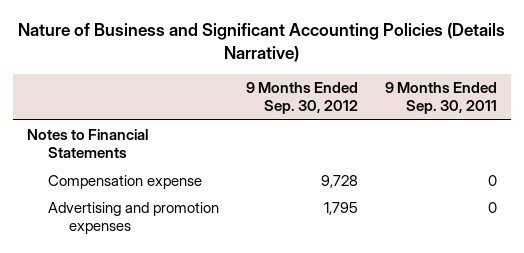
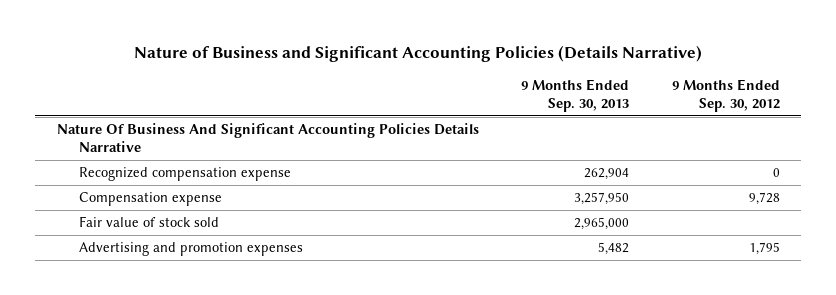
- | 9 Months Ended Sep. 30, 2012 | 9 Months Ended Sep. 30, 2011
+ | 9 Months Ended Sep. 30, 2013 | 9 Months Ended Sep. 30, 2012
- Notes to Financial Statements
+ Nature Of Business And Significant Accounting Policies Details Narrative
+ Recognized compensation expense | 262,904 | 0
+ Fair value of stock sold | 2,965,000 |

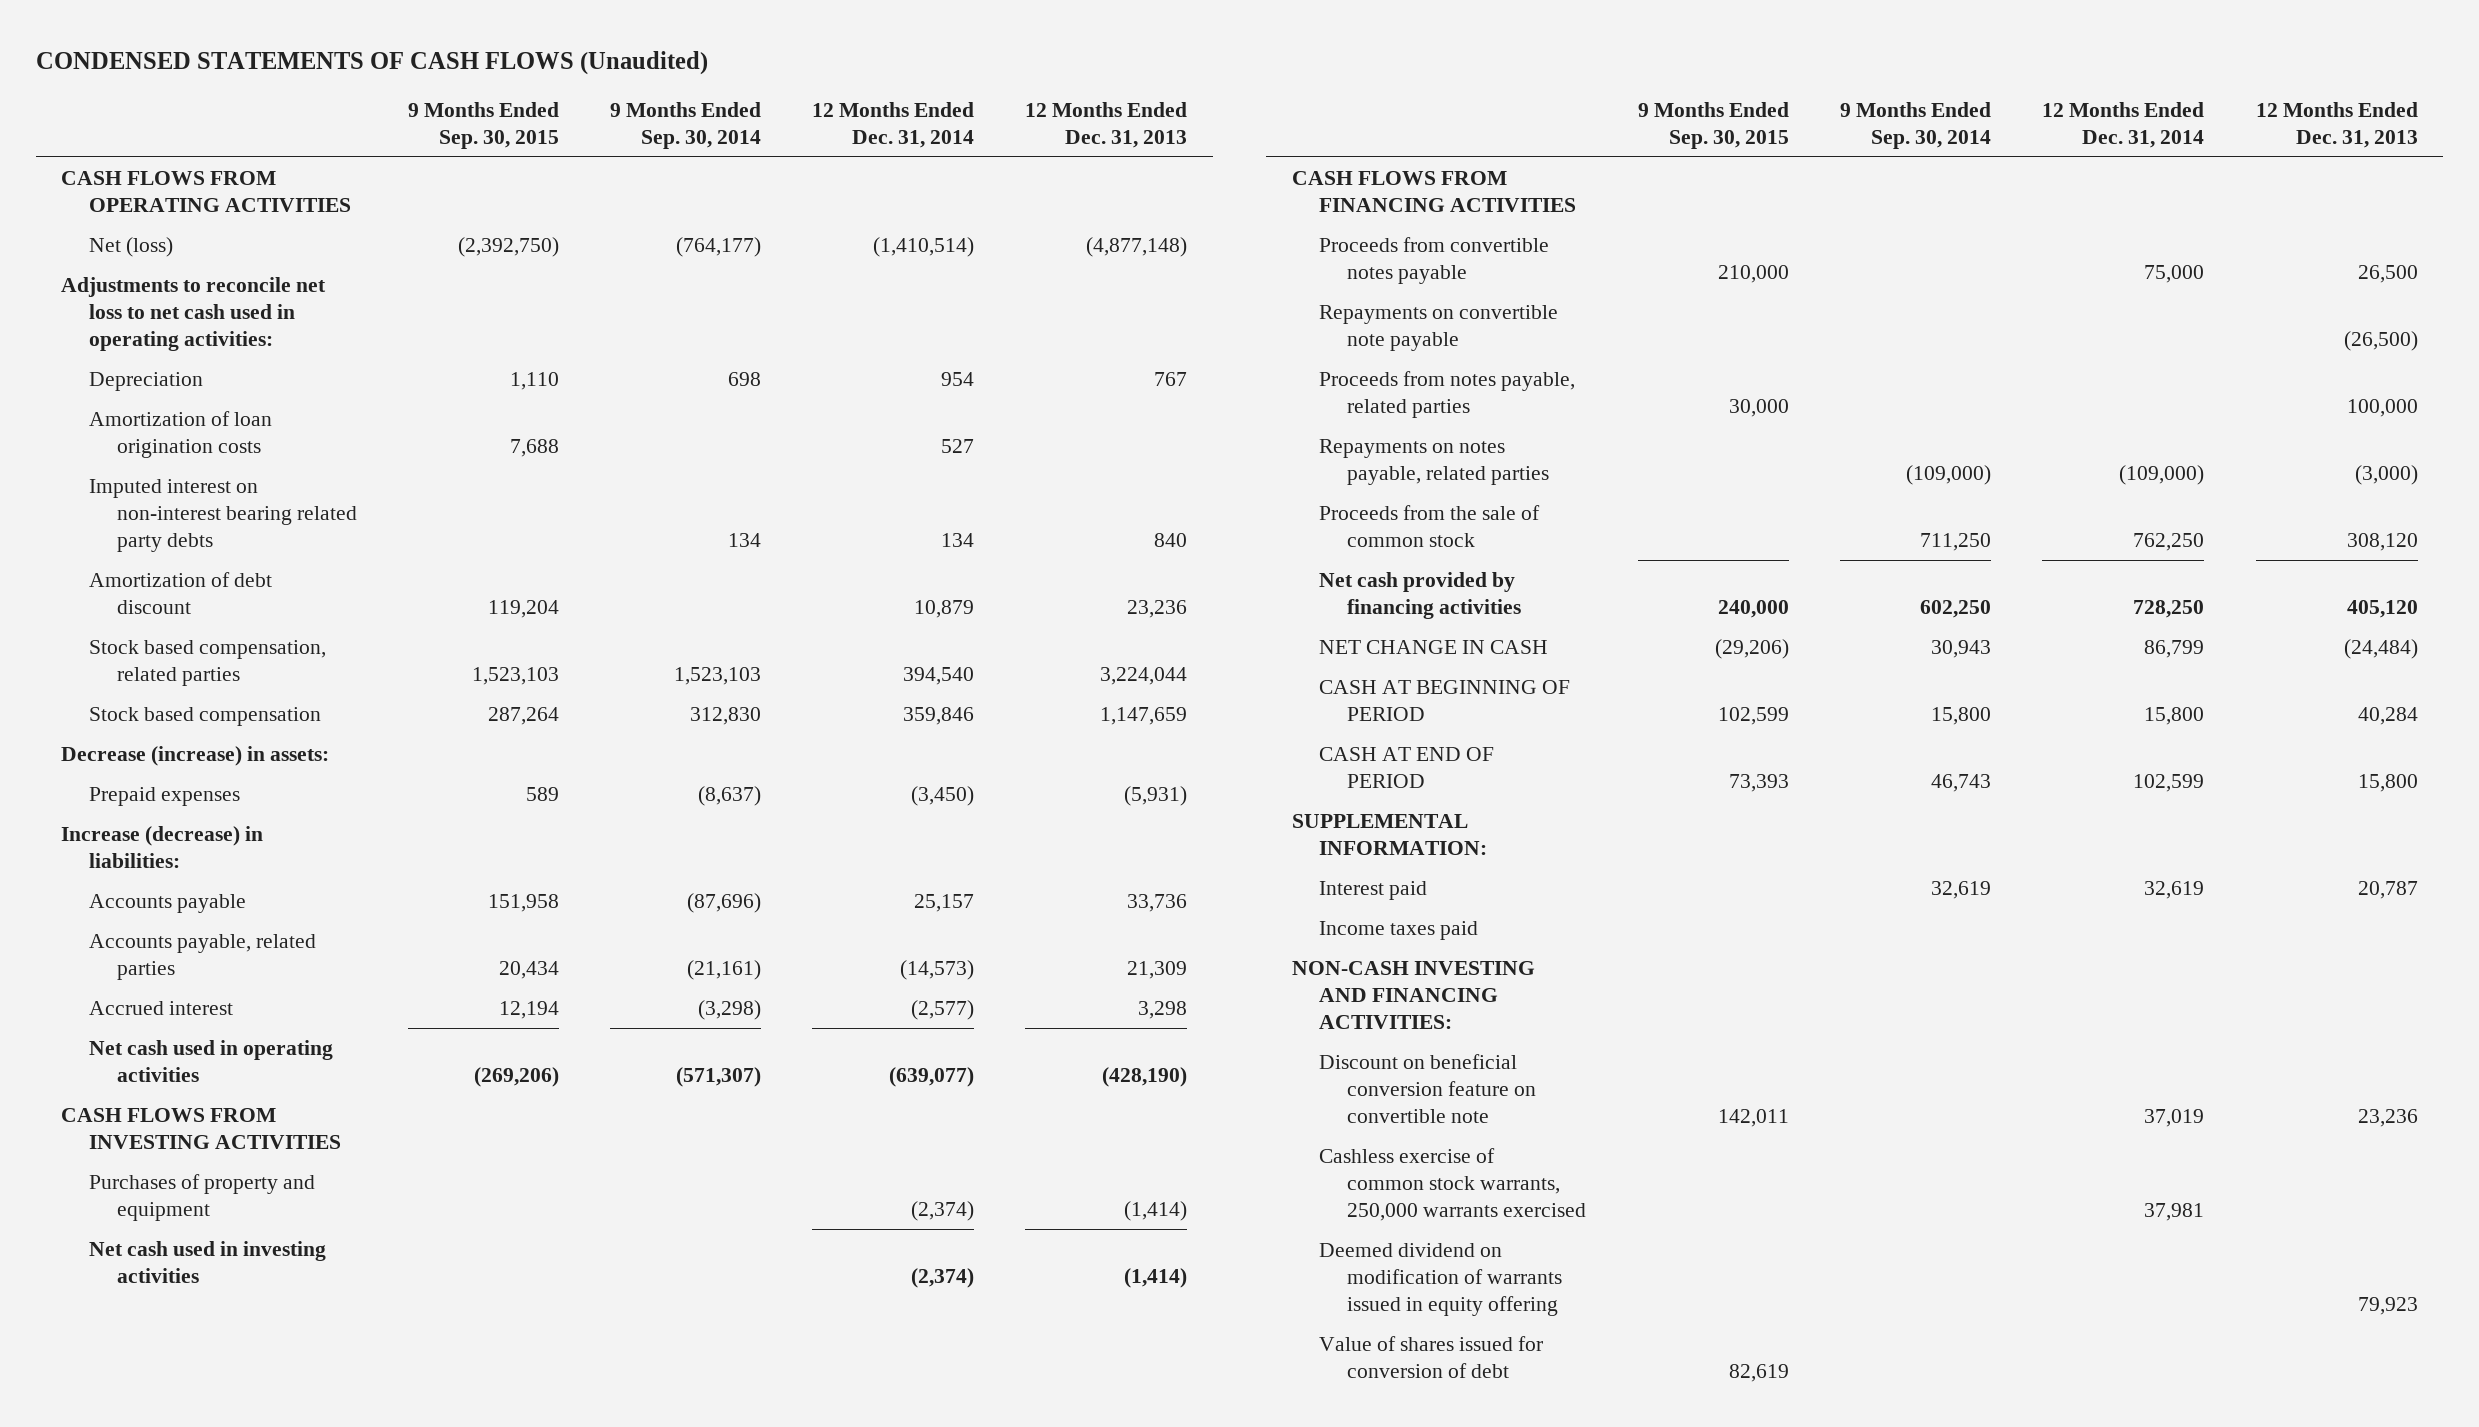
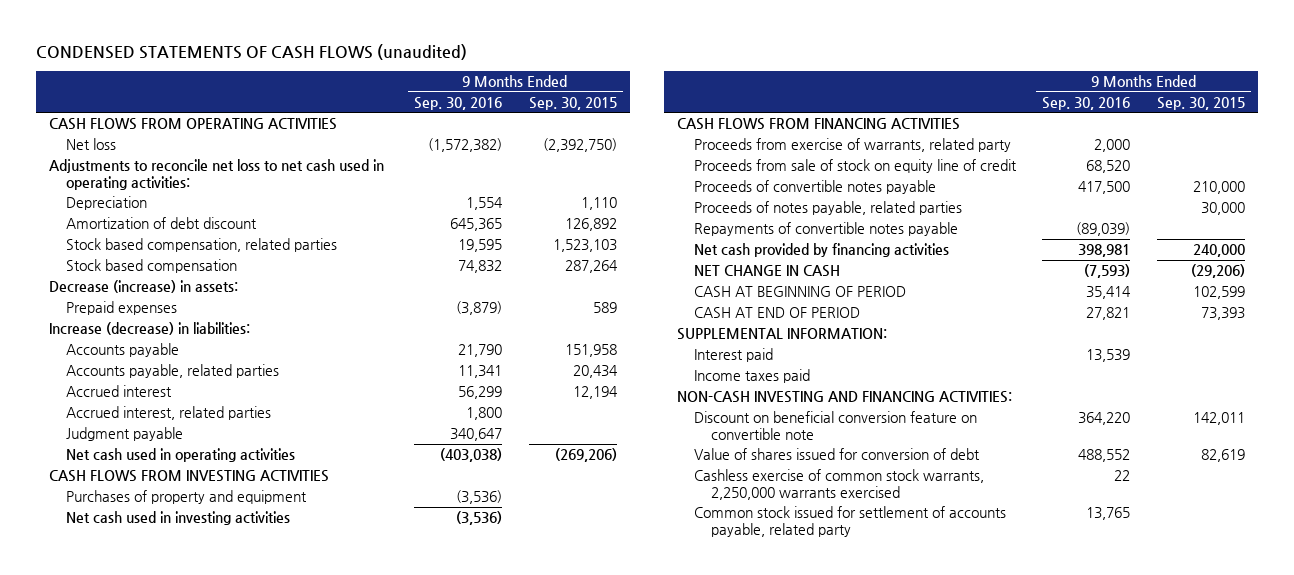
- CONDENSED STATEMENTS OF CASH FLOWS (Unaudited)
+ CONDENSED STATEMENTS OF CASH FLOWS (unaudited)
- | 9 Months Ended Sep. 30, 2015 | 9 Months Ended Sep. 30, 2014 | 12 Months Ended Dec. 31, 2014 | 12 Months Ended Dec. 31, 2013
+ | 9 Months Ended Sep. 30, 2016 | 9 Months Ended Sep. 30, 2015
- Net (loss) | (2,392,750) | (764,177) | (1,410,514) | (4,877,148)
+ Net loss | (1,572,382) | (2,392,750)
- Amortization of loan origination costs | 7,688 | | 527 |
- Imputed interest on non-interest bearing related party debts | | 134 | 134 | 840
- Amortization of debt discount | 119,204 | | 10,879 | 23,236
+ Amortization of debt discount | 645,365 | 126,892
+ Accrued interest, related parties | 1,800 |
+ Judgment payable | 340,647 |
- Proceeds from convertible notes payable | 210,000 | | 75,000 | 26,500
- Repayments on convertible note payable | | | | (26,500)
- Proceeds from notes payable, related parties | 30,000 | | | 100,000
- Repayments on notes payable, related parties | | (109,000) | (109,000) | (3,000)
- Proceeds from the sale of common stock | | 711,250 | 762,250 | 308,120
+ Proceeds from exercise of warrants, related party | 2,000 |
+ Proceeds from sale of stock on equity line of credit | 68,520 |
+ Proceeds of convertible notes payable | 417,500 | 210,000
+ Proceeds of notes payable, related parties | | 30,000
+ Repayments of convertible notes payable | (89,039) |
- Cashless exercise of common stock warrants, 250,000 warrants exercised | | | 37,981 |
- Deemed dividend on modification of warrants issued in equity offering | | | | 79,923
+ Cashless exercise of common stock warrants, 2,250,000 warrants exercised | 22 |
+ Common stock issued for settlement of accounts payable, related party | 13,765 |

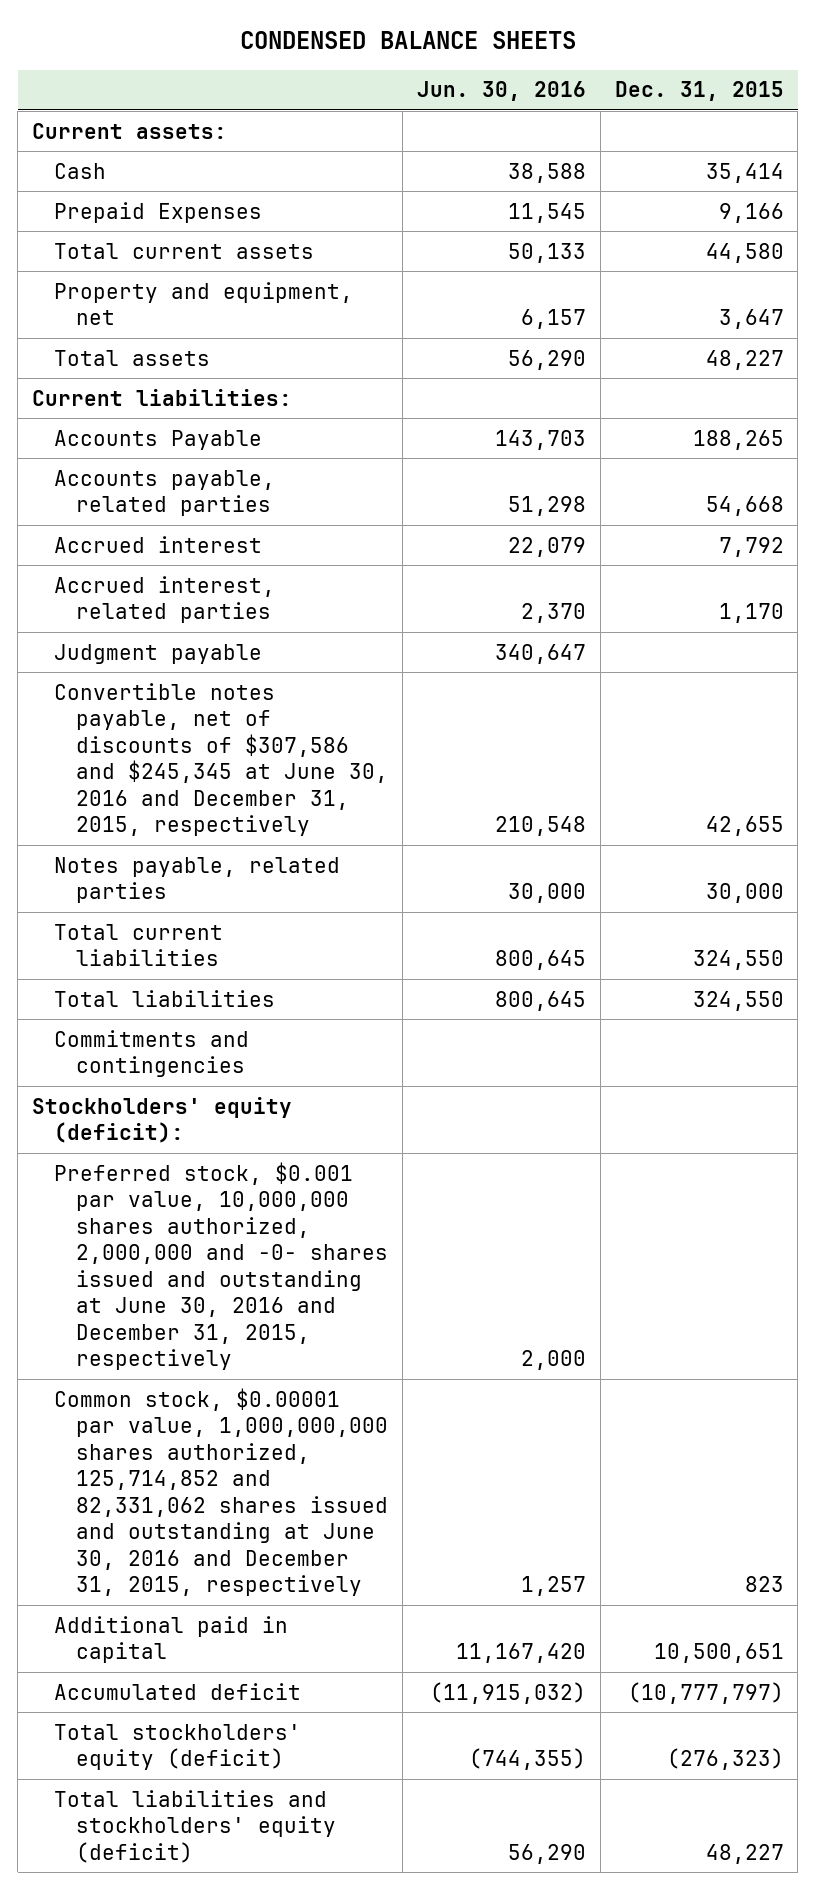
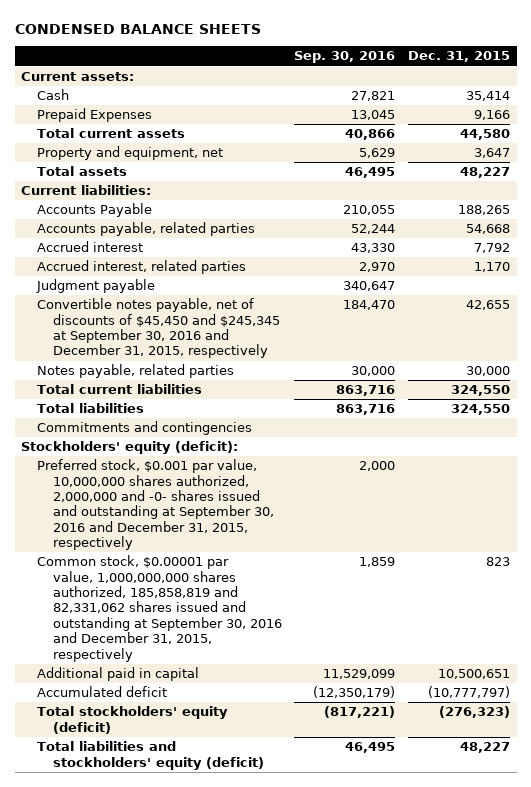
- | Jun. 30, 2016 | Dec. 31, 2015
+ | Sep. 30, 2016 | Dec. 31, 2015
- Convertible notes payable, net of discounts of $307,586 and $245,345 at June 30, 2016 and December 31, 2015, respectively | 210,548 | 42,655
+ Convertible notes payable, net of discounts of $45,450 and $245,345 at September 30, 2016 and December 31, 2015, respectively | 184,470 | 42,655
- Preferred stock, $0.001 par value, 10,000,000 shares authorized, 2,000,000 and -0- shares issued and outstanding at June 30, 2016 and December 31, 2015, respectively | 2,000 |
- Common stock, $0.00001 par value, 1,000,000,000 shares authorized, 125,714,852 and 82,331,062 shares issued and outstanding at June 30, 2016 and December 31, 2015, respectively | 1,257 | 823
+ Preferred stock, $0.001 par value, 10,000,000 shares authorized, 2,000,000 and -0- shares issued and outstanding at September 30, 2016 and December 31, 2015, respectively | 2,000 |
+ Common stock, $0.00001 par value, 1,000,000,000 shares authorized, 185,858,819 and 82,331,062 shares issued and outstanding at September 30, 2016 and December 31, 2015, respectively | 1,859 | 823

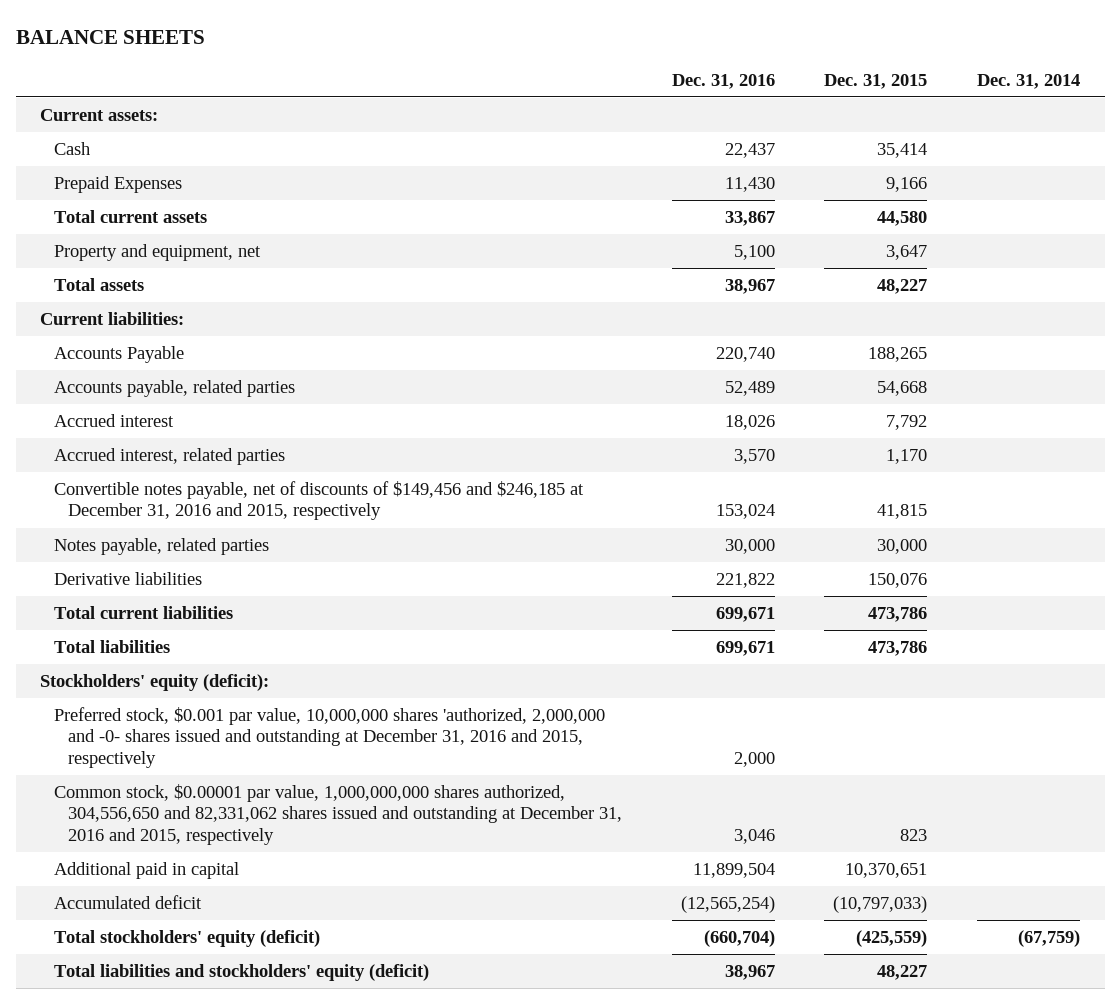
- CONDENSED BALANCE SHEETS
+ BALANCE SHEETS
- | Sep. 30, 2016 | Dec. 31, 2015
+ | Dec. 31, 2016 | Dec. 31, 2015 | Dec. 31, 2014
- Judgment payable | 340,647 |
- Convertible notes payable, net of discounts of $45,450 and $245,345 at September 30, 2016 and December 31, 2015, respectively | 184,470 | 42,655
+ Convertible notes payable, net of discounts of $149,456 and $246,185 at December 31, 2016 and 2015, respectively | 153,024 | 41,815 |
- Total current liabilities | 863,716 | 324,550
- Total liabilities | 863,716 | 324,550
- Commitments and contingencies
+ Derivative liabilities | 221,822 | 150,076 |
+ Total current liabilities | 699,671 | 473,786 |
+ Total liabilities | 699,671 | 473,786 |
- Preferred stock, $0.001 par value, 10,000,000 shares authorized, 2,000,000 and -0- shares issued and outstanding at September 30, 2016 and December 31, 2015, respectively | 2,000 |
- Common stock, $0.00001 par value, 1,000,000,000 shares authorized, 185,858,819 and 82,331,062 shares issued and outstanding at September 30, 2016 and December 31, 2015, respectively | 1,859 | 823
- Additional paid in capital | 11,529,099 | 10,500,651
- Accumulated deficit | (12,350,179) | (10,777,797)
- Total stockholders' equity (deficit) | (817,221) | (276,323)
+ Preferred stock, $0.001 par value, 10,000,000 shares 'authorized, 2,000,000 and -0- shares issued and outstanding at December 31, 2016 and 2015, respectively | 2,000 | |
+ Common stock, $0.00001 par value, 1,000,000,000 shares authorized, 304,556,650 and 82,331,062 shares issued and outstanding at December 31, 2016 and 2015, respectively | 3,046 | 823 |
+ Additional paid in capital | 11,899,504 | 10,370,651 |
+ Accumulated deficit | (12,565,254) | (10,797,033) |
+ Total stockholders' equity (deficit) | (660,704) | (425,559) | (67,759)

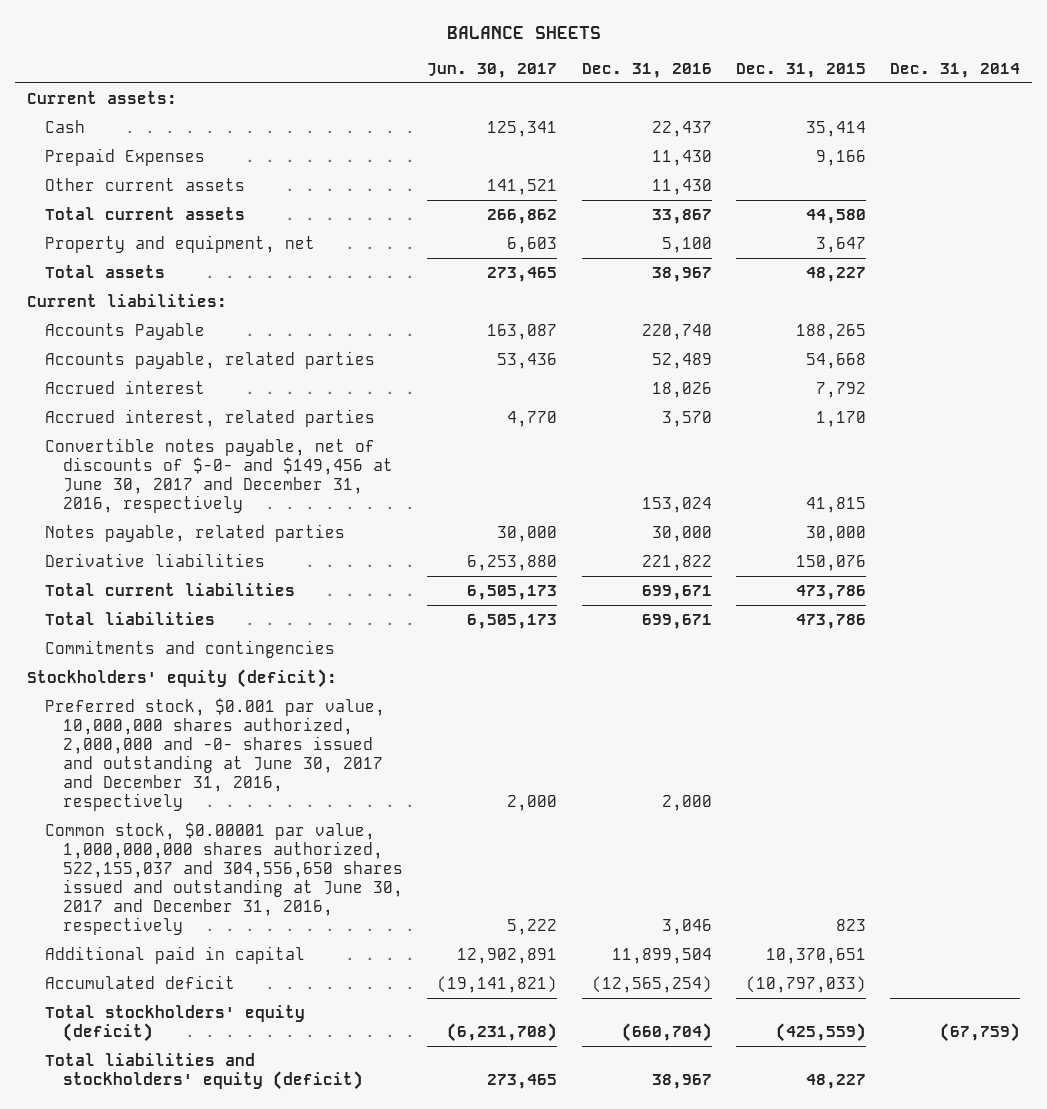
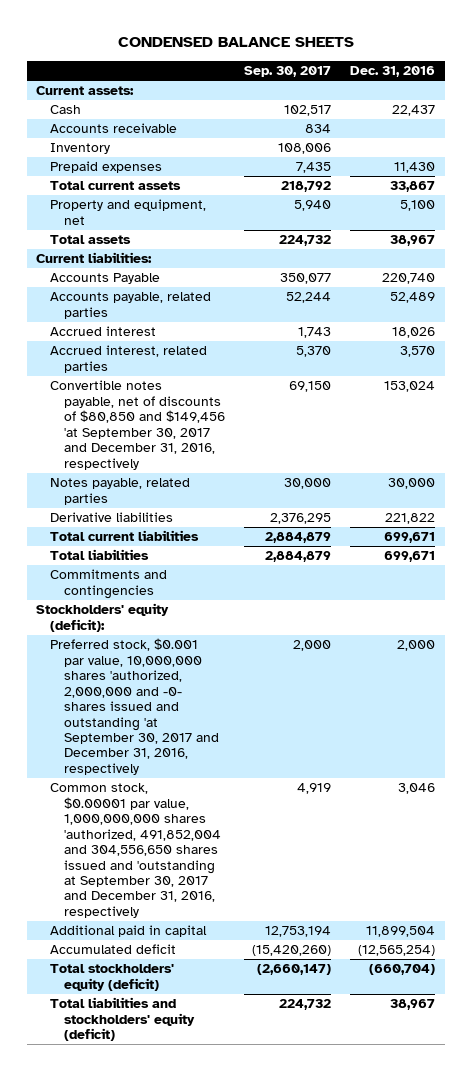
- BALANCE SHEETS
+ CONDENSED BALANCE SHEETS
- | Jun. 30, 2017 | Dec. 31, 2016 | Dec. 31, 2015 | Dec. 31, 2014
+ | Sep. 30, 2017 | Dec. 31, 2016
- Prepaid Expenses | | 11,430 | 9,166 |
- Other current assets | 141,521 | 11,430 | |
+ Accounts receivable | 834 |
+ Inventory | 108,006 |
+ Prepaid expenses | 7,435 | 11,430
- Convertible notes payable, net of discounts of $-0- and $149,456 at June 30, 2017 and December 31, 2016, respectively | | 153,024 | 41,815 |
+ Convertible notes payable, net of discounts of $80,850 and $149,456 'at September 30, 2017 and December 31, 2016, respectively | 69,150 | 153,024
- Preferred stock, $0.001 par value, 10,000,000 shares authorized, 2,000,000 and -0- shares issued and outstanding at June 30, 2017 and December 31, 2016, respectively | 2,000 | 2,000 | |
- Common stock, $0.00001 par value, 1,000,000,000 shares authorized, 522,155,037 and 304,556,650 shares issued and outstanding at June 30, 2017 and December 31, 2016, respectively | 5,222 | 3,046 | 823 |
+ Preferred stock, $0.001 par value, 10,000,000 shares 'authorized, 2,000,000 and -0- shares issued and outstanding 'at September 30, 2017 and December 31, 2016, respectively | 2,000 | 2,000
+ Common stock, $0.00001 par value, 1,000,000,000 shares 'authorized, 491,852,004 and 304,556,650 shares issued and 'outstanding at September 30, 2017 and December 31, 2016, respectively | 4,919 | 3,046

